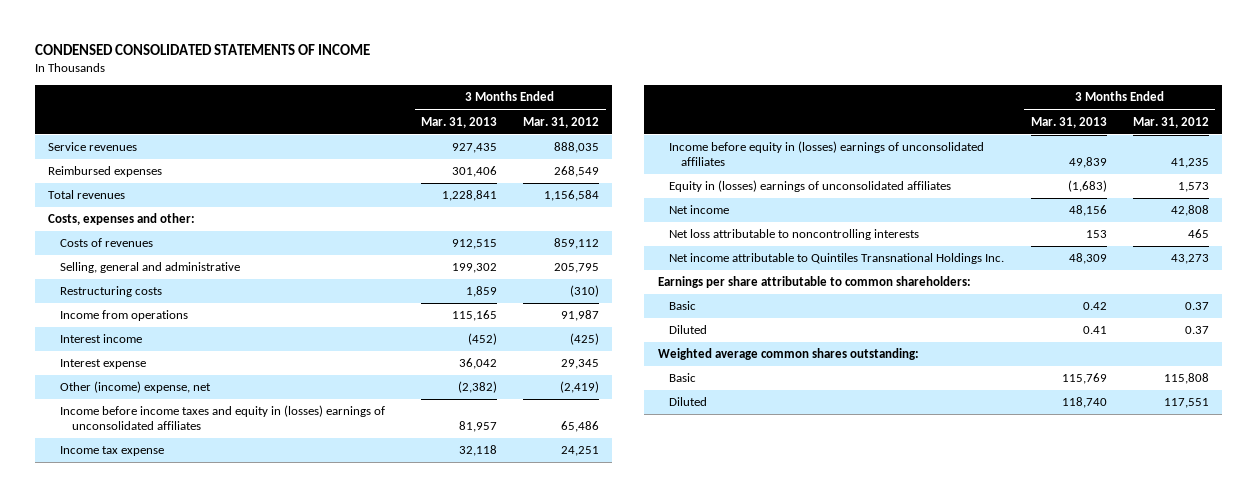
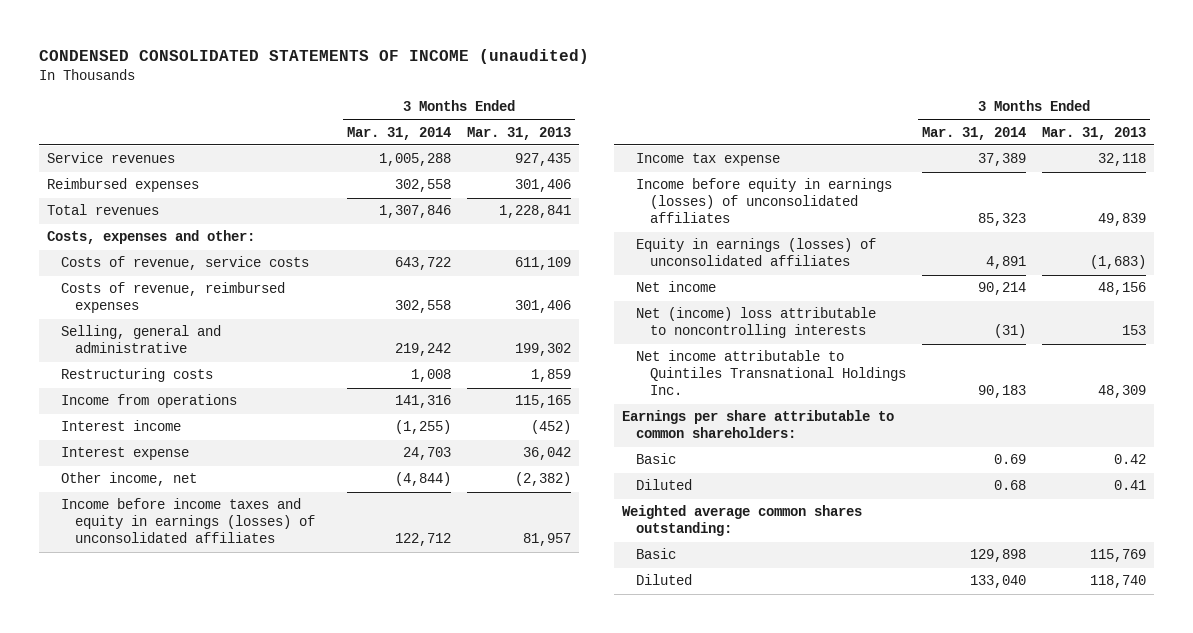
- CONDENSED CONSOLIDATED STATEMENTS OF INCOME
+ CONDENSED CONSOLIDATED STATEMENTS OF INCOME (unaudited)
- | 3 Months Ended Mar. 31, 2013 | 3 Months Ended Mar. 31, 2012
+ | 3 Months Ended Mar. 31, 2014 | 3 Months Ended Mar. 31, 2013
- Costs of revenues | 912,515 | 859,112
+ Costs of revenue, service costs | 643,722 | 611,109
+ Costs of revenue, reimbursed expenses | 302,558 | 301,406
- Other (income) expense, net | (2,382) | (2,419)
- Income before income taxes and equity in (losses) earnings of unconsolidated affiliates | 81,957 | 65,486
+ Other income, net | (4,844) | (2,382)
+ Income before income taxes and equity in earnings (losses) of unconsolidated affiliates | 122,712 | 81,957
- Income before equity in (losses) earnings of unconsolidated affiliates | 49,839 | 41,235
- Equity in (losses) earnings of unconsolidated affiliates | (1,683) | 1,573
+ Income before equity in earnings (losses) of unconsolidated affiliates | 85,323 | 49,839
+ Equity in earnings (losses) of unconsolidated affiliates | 4,891 | (1,683)
- Net loss attributable to noncontrolling interests | 153 | 465
+ Net (income) loss attributable to noncontrolling interests | (31) | 153

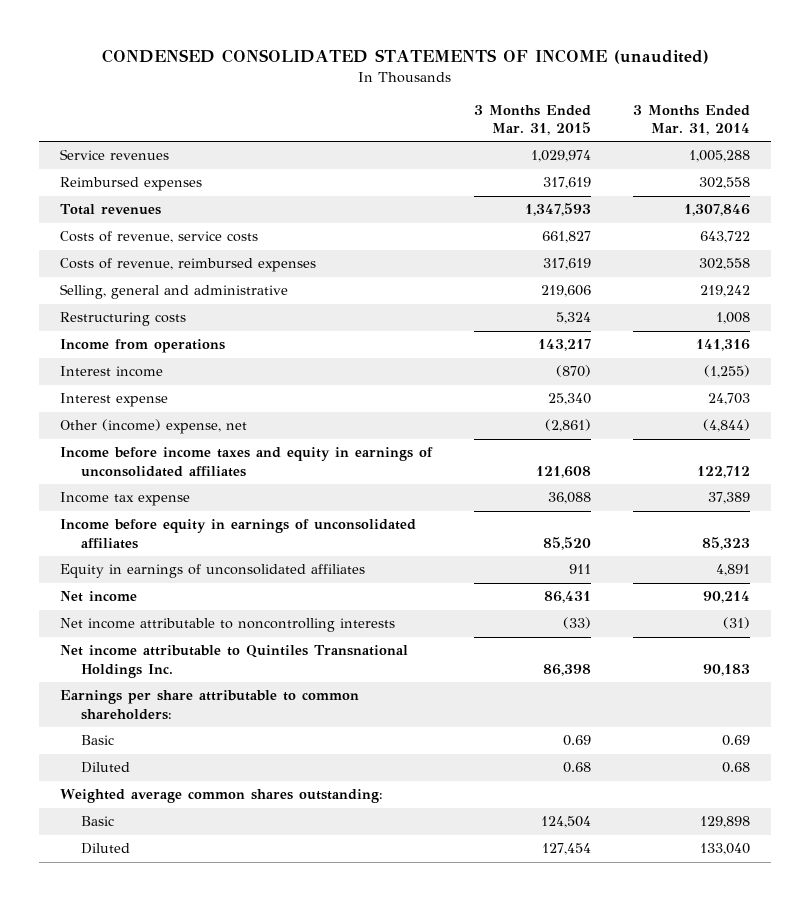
- | 3 Months Ended Mar. 31, 2014 | 3 Months Ended Mar. 31, 2013
+ | 3 Months Ended Mar. 31, 2015 | 3 Months Ended Mar. 31, 2014
- Costs, expenses and other:
- Other income, net | (4,844) | (2,382)
- Income before income taxes and equity in earnings (losses) of unconsolidated affiliates | 122,712 | 81,957
+ Other (income) expense, net | (2,861) | (4,844)
+ Income before income taxes and equity in earnings of unconsolidated affiliates | 121,608 | 122,712
- Income before equity in earnings (losses) of unconsolidated affiliates | 85,323 | 49,839
- Equity in earnings (losses) of unconsolidated affiliates | 4,891 | (1,683)
+ Income before equity in earnings of unconsolidated affiliates | 85,520 | 85,323
+ Equity in earnings of unconsolidated affiliates | 911 | 4,891
- Net (income) loss attributable to noncontrolling interests | (31) | 153
+ Net income attributable to noncontrolling interests | (33) | (31)

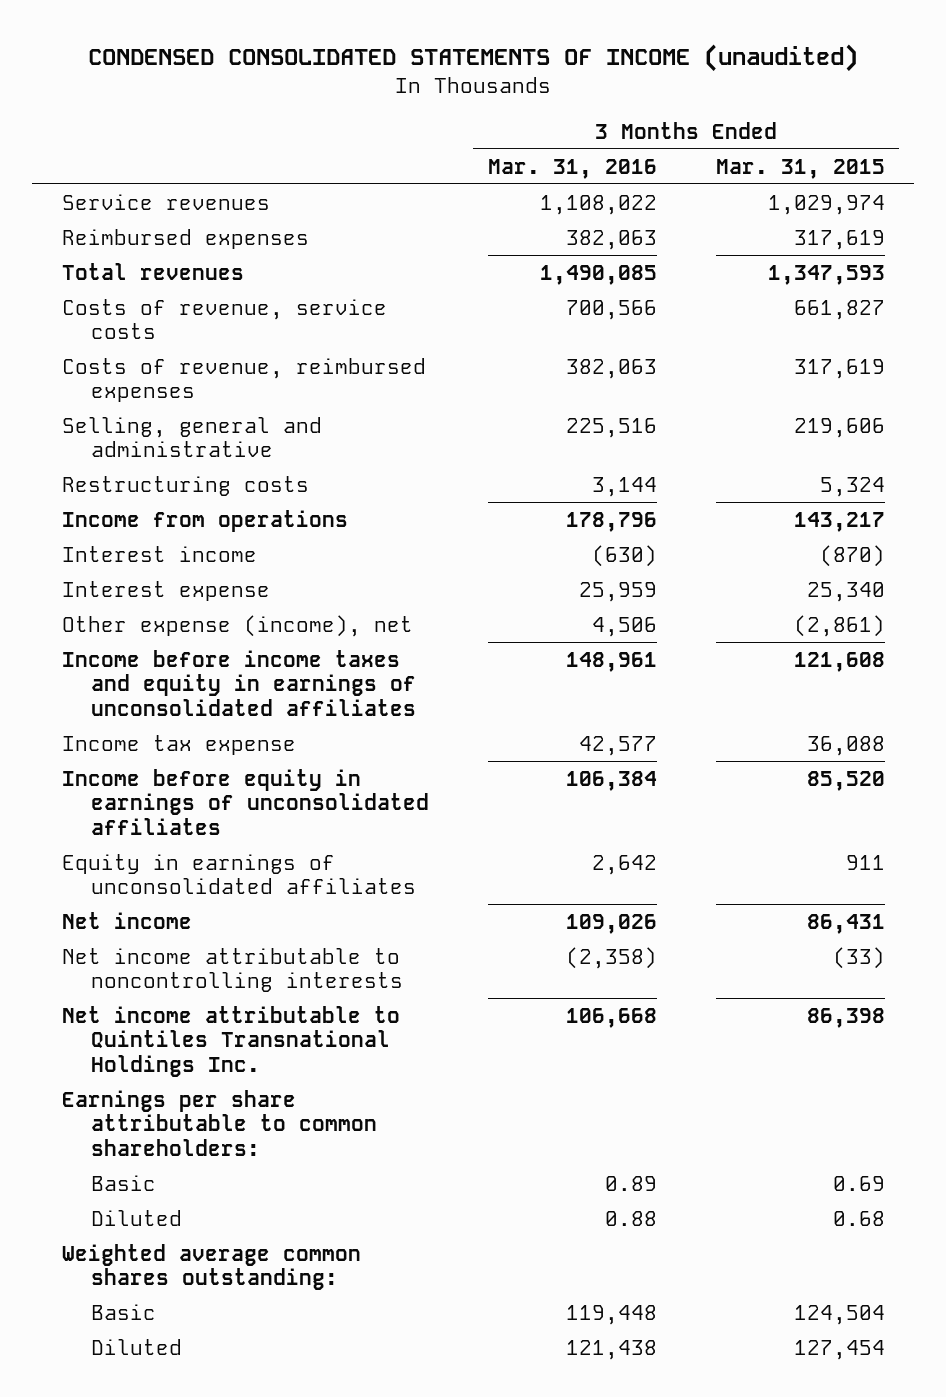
- | 3 Months Ended Mar. 31, 2015 | 3 Months Ended Mar. 31, 2014
+ | 3 Months Ended Mar. 31, 2016 | 3 Months Ended Mar. 31, 2015
- Other (income) expense, net | (2,861) | (4,844)
+ Other expense (income), net | 4,506 | (2,861)

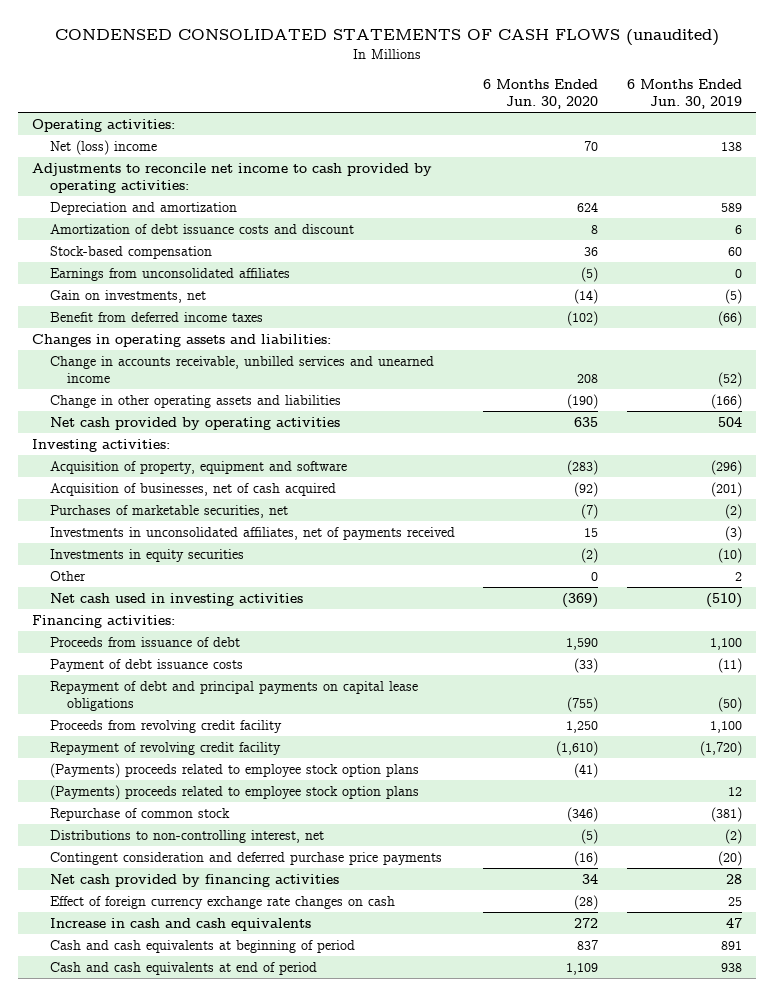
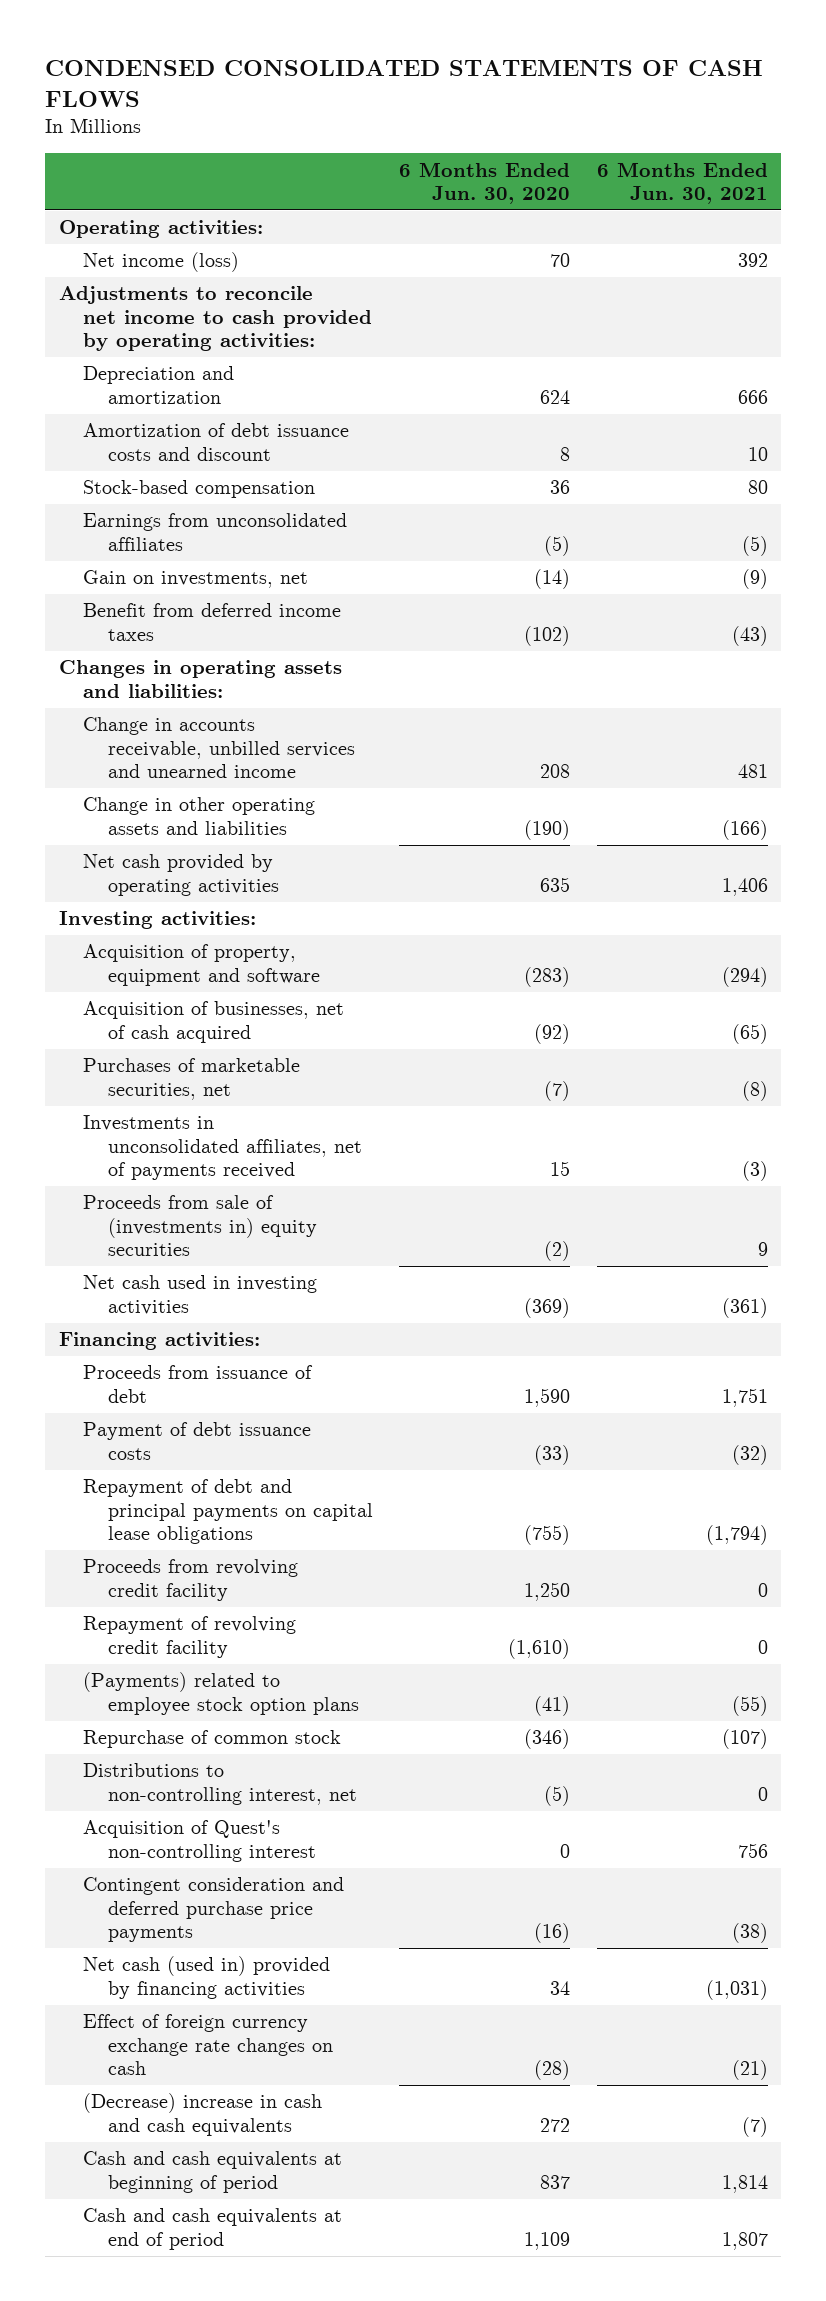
- CONDENSED CONSOLIDATED STATEMENTS OF CASH FLOWS (unaudited)
+ CONDENSED CONSOLIDATED STATEMENTS OF CASH FLOWS
- | 6 Months Ended Jun. 30, 2020 | 6 Months Ended Jun. 30, 2019
+ | 6 Months Ended Jun. 30, 2020 | 6 Months Ended Jun. 30, 2021
- Net (loss) income | 70 | 138
+ Net income (loss) | 70 | 392
- Investments in equity securities | (2) | (10)
- Other | 0 | 2
+ Proceeds from sale of (investments in) equity securities | (2) | 9
- (Payments) proceeds related to employee stock option plans | (41) |
- (Payments) proceeds related to employee stock option plans | | 12
+ (Payments) related to employee stock option plans | (41) | (55)
+ Acquisition of Quest's non-controlling interest | 0 | 756
- Net cash provided by financing activities | 34 | 28
+ Net cash (used in) provided by financing activities | 34 | (1,031)
- Increase in cash and cash equivalents | 272 | 47
+ (Decrease) increase in cash and cash equivalents | 272 | (7)

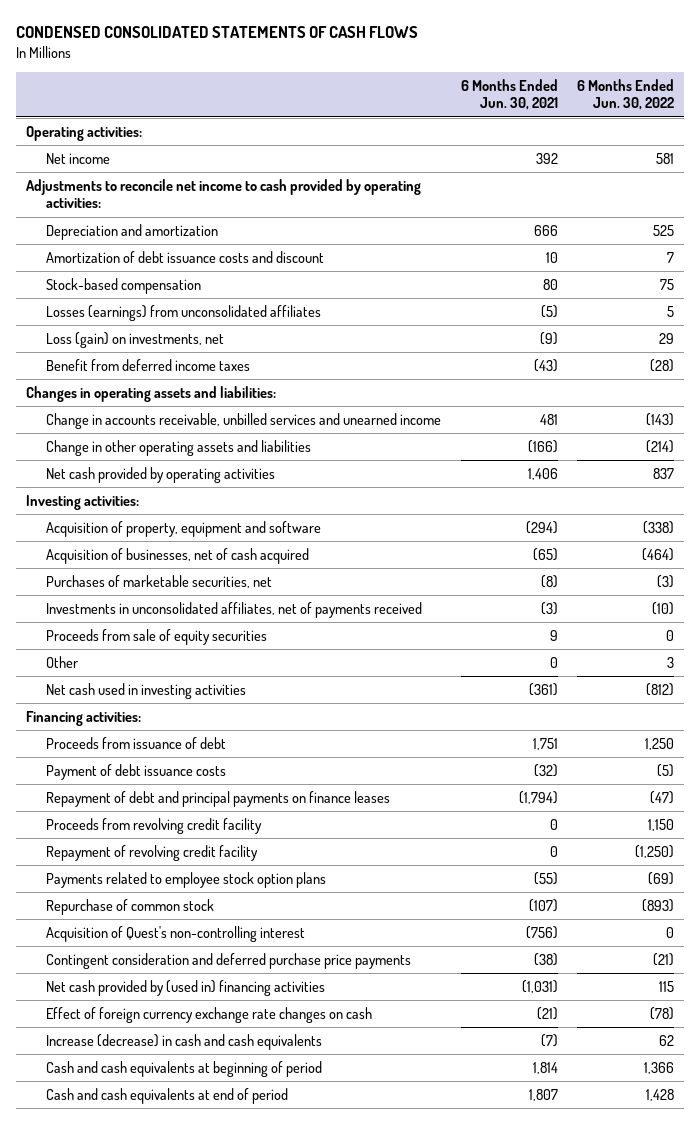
- | 6 Months Ended Jun. 30, 2020 | 6 Months Ended Jun. 30, 2021
+ | 6 Months Ended Jun. 30, 2021 | 6 Months Ended Jun. 30, 2022
- Net income (loss) | 70 | 392
+ Net income | 392 | 581
- Earnings from unconsolidated affiliates | (5) | (5)
- Gain on investments, net | (14) | (9)
+ Losses (earnings) from unconsolidated affiliates | (5) | 5
+ Loss (gain) on investments, net | (9) | 29
- Proceeds from sale of (investments in) equity securities | (2) | 9
+ Proceeds from sale of equity securities | 9 | 0
+ Other | 0 | 3
- Repayment of debt and principal payments on capital lease obligations | (755) | (1,794)
+ Repayment of debt and principal payments on finance leases | (1,794) | (47)
- (Payments) related to employee stock option plans | (41) | (55)
+ Payments related to employee stock option plans | (55) | (69)
- Distributions to non-controlling interest, net | (5) | 0
- Acquisition of Quest's non-controlling interest | 0 | 756
+ Acquisition of Quest's non-controlling interest | (756) | 0
- Net cash (used in) provided by financing activities | 34 | (1,031)
+ Net cash provided by (used in) financing activities | (1,031) | 115
- (Decrease) increase in cash and cash equivalents | 272 | (7)
+ Increase (decrease) in cash and cash equivalents | (7) | 62

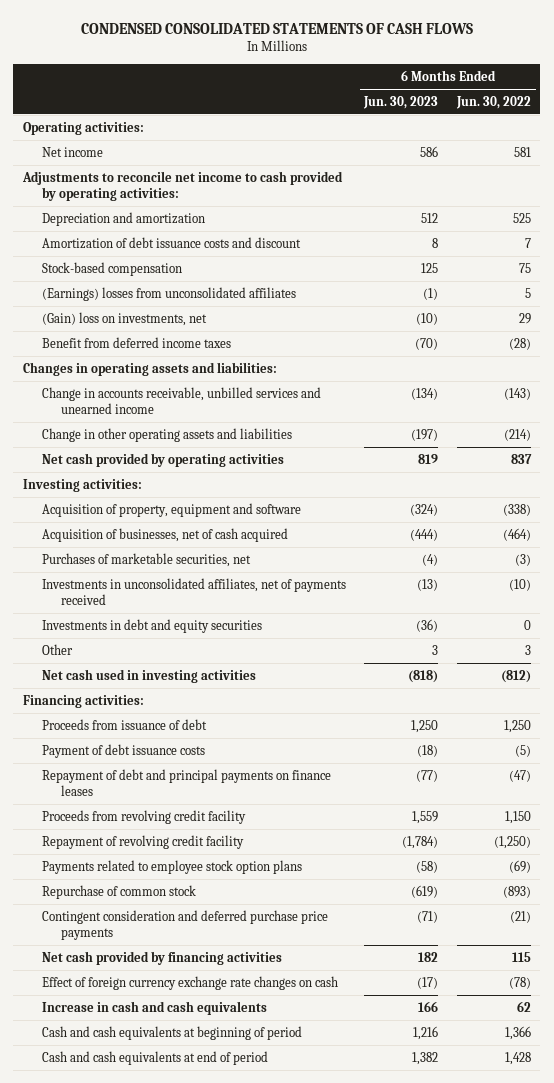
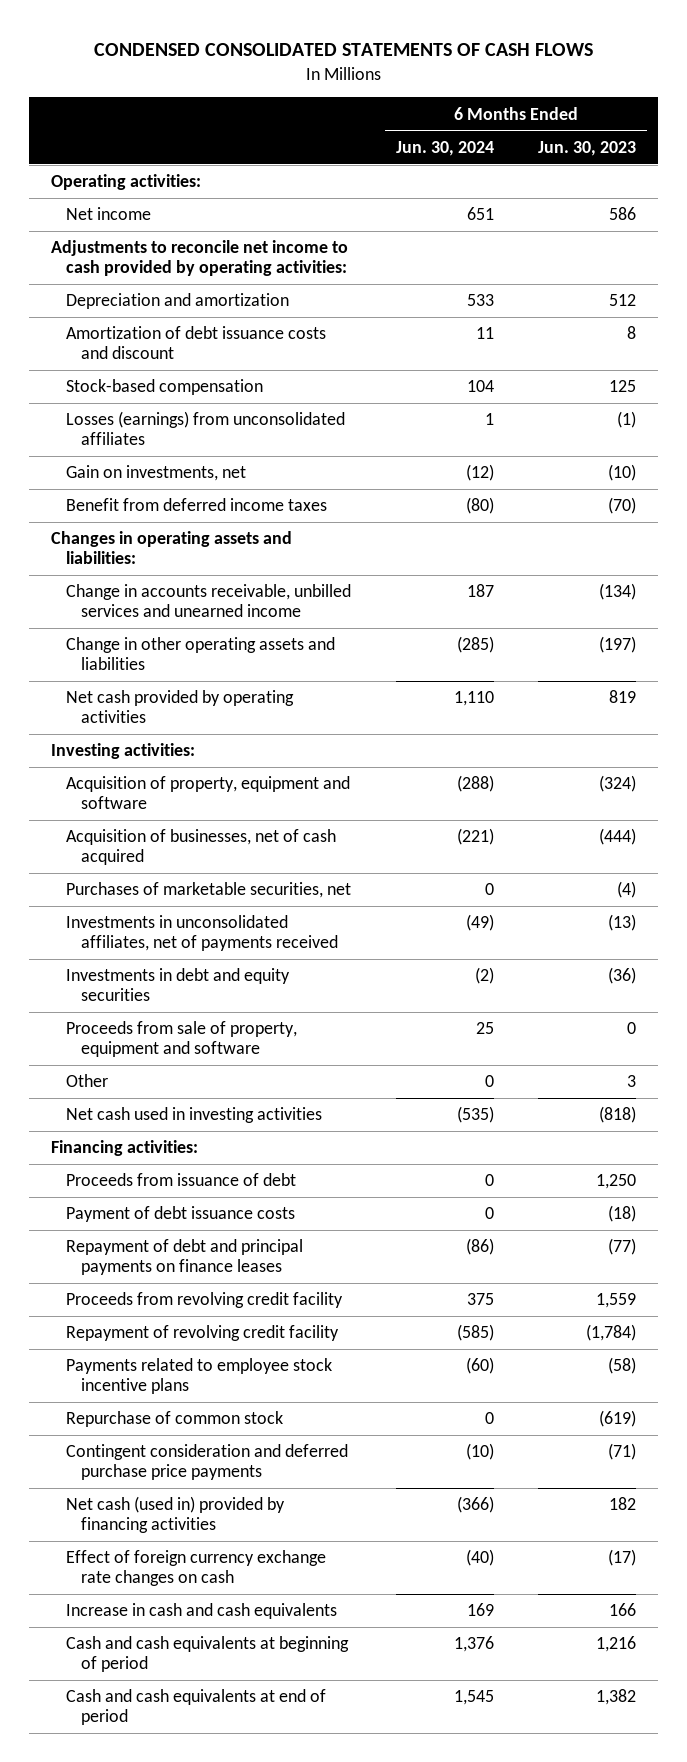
- | 6 Months Ended Jun. 30, 2023 | 6 Months Ended Jun. 30, 2022
+ | 6 Months Ended Jun. 30, 2024 | 6 Months Ended Jun. 30, 2023
- (Earnings) losses from unconsolidated affiliates | (1) | 5
- (Gain) loss on investments, net | (10) | 29
+ Losses (earnings) from unconsolidated affiliates | 1 | (1)
+ Gain on investments, net | (12) | (10)
+ Proceeds from sale of property, equipment and software | 25 | 0
- Payments related to employee stock option plans | (58) | (69)
+ Payments related to employee stock incentive plans | (60) | (58)
- Net cash provided by financing activities | 182 | 115
+ Net cash (used in) provided by financing activities | (366) | 182

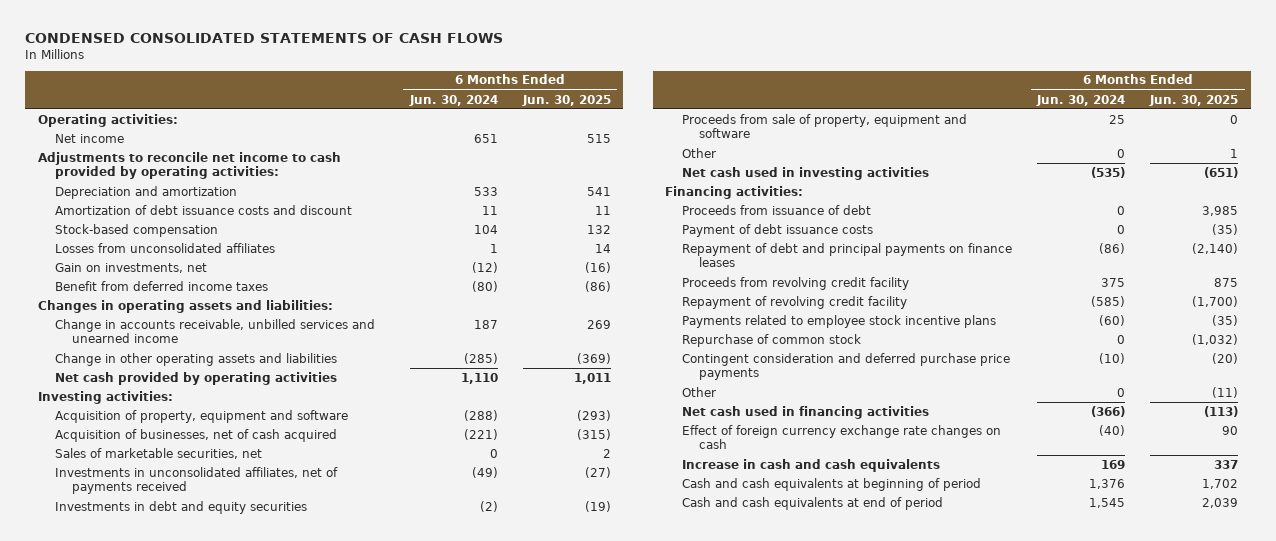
- | 6 Months Ended Jun. 30, 2024 | 6 Months Ended Jun. 30, 2023
+ | 6 Months Ended Jun. 30, 2024 | 6 Months Ended Jun. 30, 2025
- Losses (earnings) from unconsolidated affiliates | 1 | (1)
+ Losses from unconsolidated affiliates | 1 | 14
- Purchases of marketable securities, net | 0 | (4)
+ Sales of marketable securities, net | 0 | 2
- Net cash (used in) provided by financing activities | (366) | 182
+ Other | 0 | (11)
+ Net cash used in financing activities | (366) | (113)

